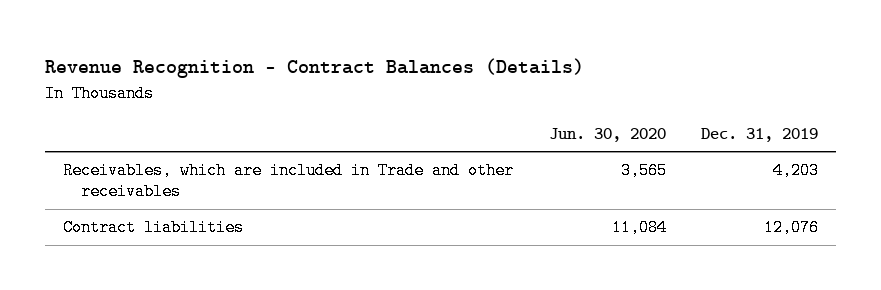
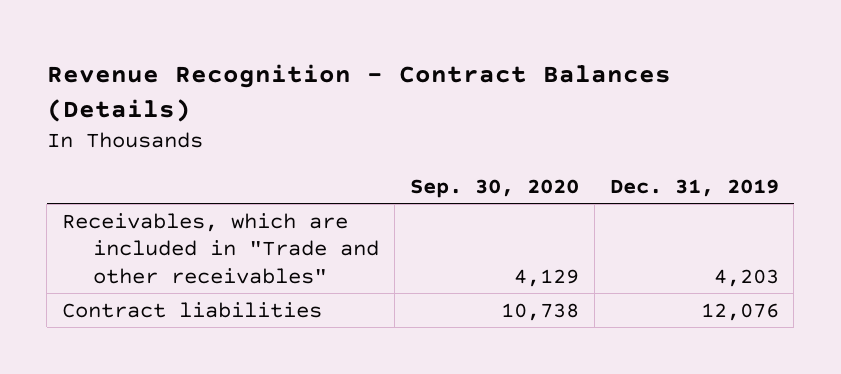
- | Jun. 30, 2020 | Dec. 31, 2019
+ | Sep. 30, 2020 | Dec. 31, 2019
- Receivables, which are included in Trade and other receivables | 3,565 | 4,203
+ Receivables, which are included in "Trade and other receivables" | 4,129 | 4,203

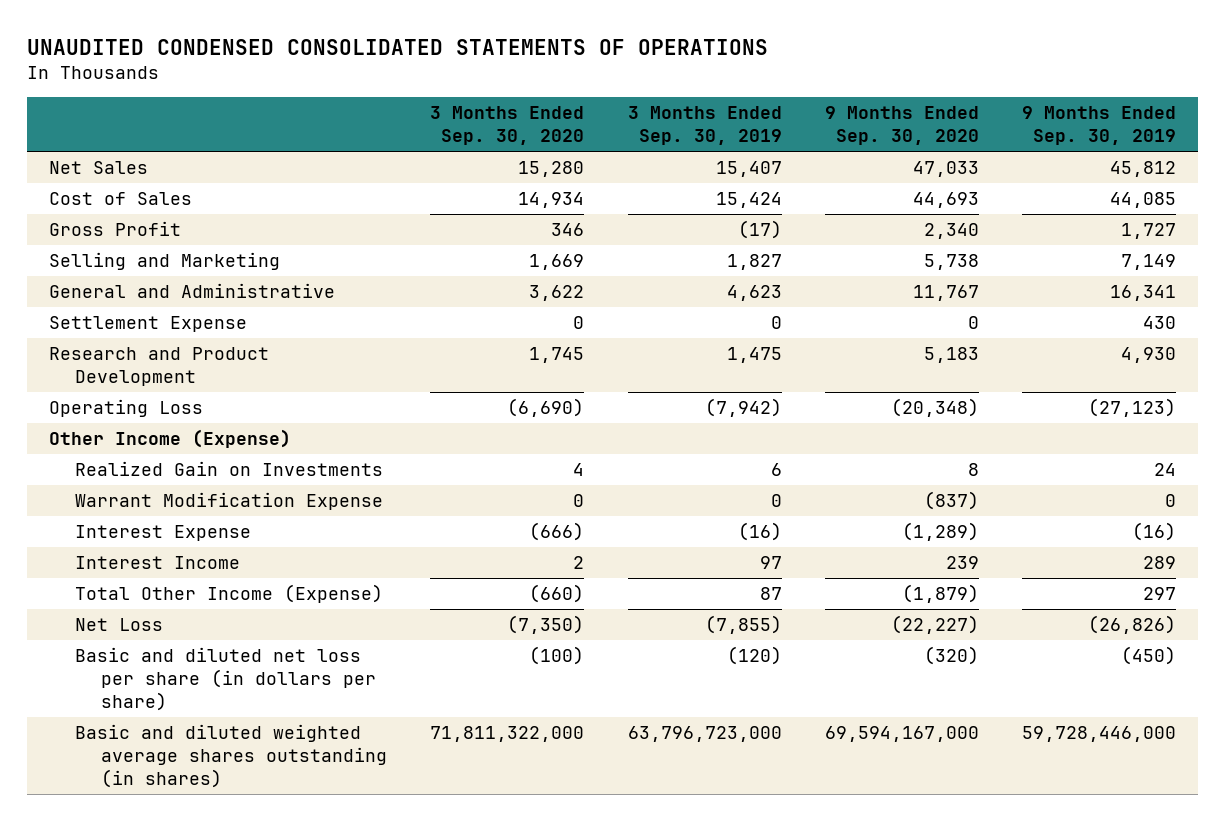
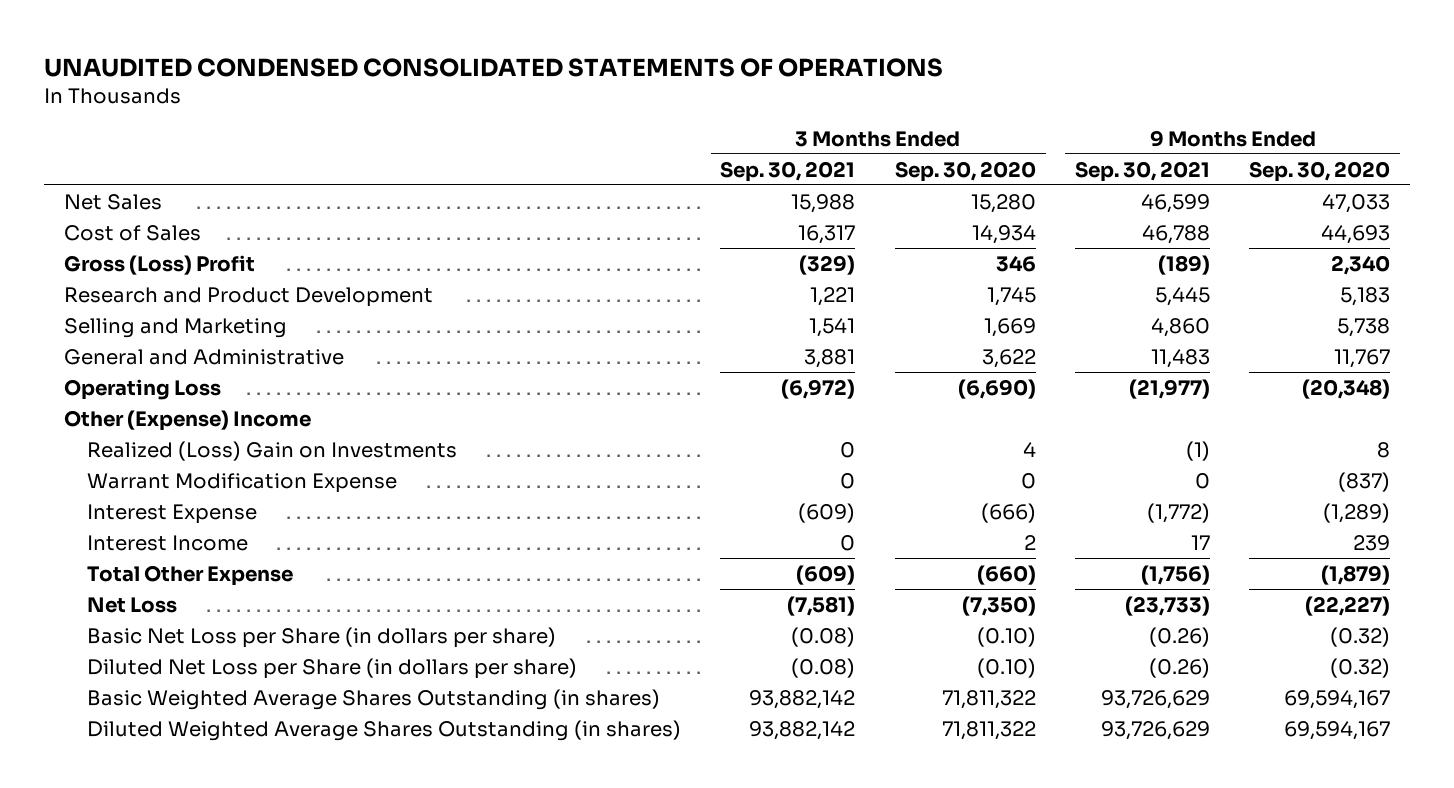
- | 3 Months Ended Sep. 30, 2020 | 3 Months Ended Sep. 30, 2019 | 9 Months Ended Sep. 30, 2020 | 9 Months Ended Sep. 30, 2019
+ | 3 Months Ended Sep. 30, 2021 | 3 Months Ended Sep. 30, 2020 | 9 Months Ended Sep. 30, 2021 | 9 Months Ended Sep. 30, 2020
- Gross Profit | 346 | (17) | 2,340 | 1,727
+ Gross (Loss) Profit | (329) | 346 | (189) | 2,340
moved up: Research and Product Development | 1,221 | 1,745 | 5,445 | 5,183
- Settlement Expense | 0 | 0 | 0 | 430
- Other Income (Expense)
- Realized Gain on Investments | 4 | 6 | 8 | 24
+ Other (Expense) Income
+ Realized (Loss) Gain on Investments | 0 | 4 | (1) | 8
- Total Other Income (Expense) | (660) | 87 | (1,879) | 297
+ Total Other Expense | (609) | (660) | (1,756) | (1,879)
- Basic and diluted net loss per share (in dollars per share) | (100) | (120) | (320) | (450)
- Basic and diluted weighted average shares outstanding (in shares) | 71,811,322,000 | 63,796,723,000 | 69,594,167,000 | 59,728,446,000
+ Basic Net Loss per Share (in dollars per share) | (0.08) | (0.10) | (0.26) | (0.32)
+ Diluted Net Loss per Share (in dollars per share) | (0.08) | (0.10) | (0.26) | (0.32)
+ Basic Weighted Average Shares Outstanding (in shares) | 93,882,142 | 71,811,322 | 93,726,629 | 69,594,167
+ Diluted Weighted Average Shares Outstanding (in shares) | 93,882,142 | 71,811,322 | 93,726,629 | 69,594,167

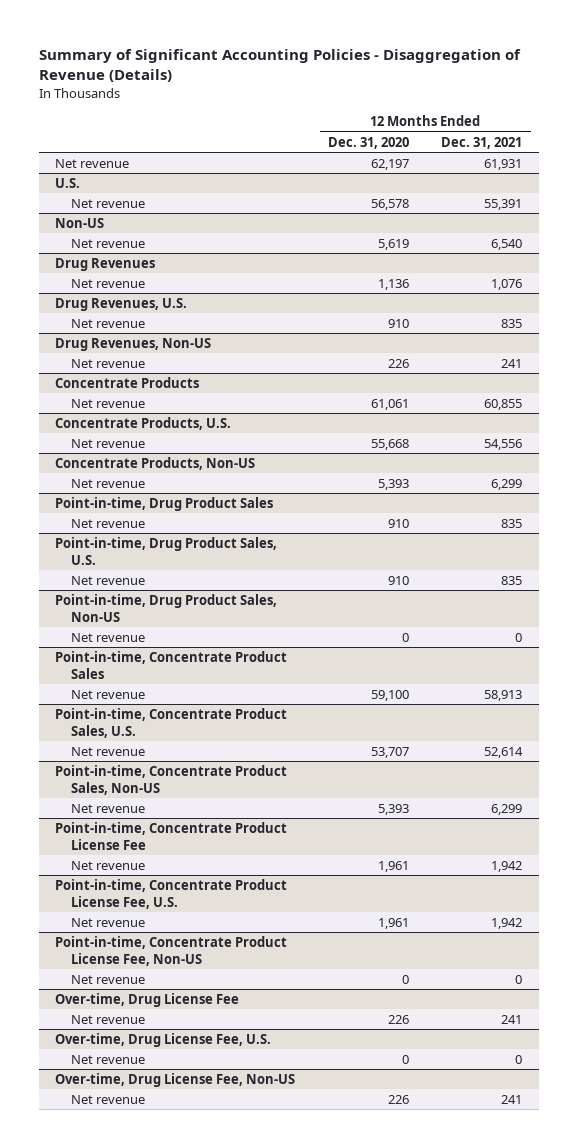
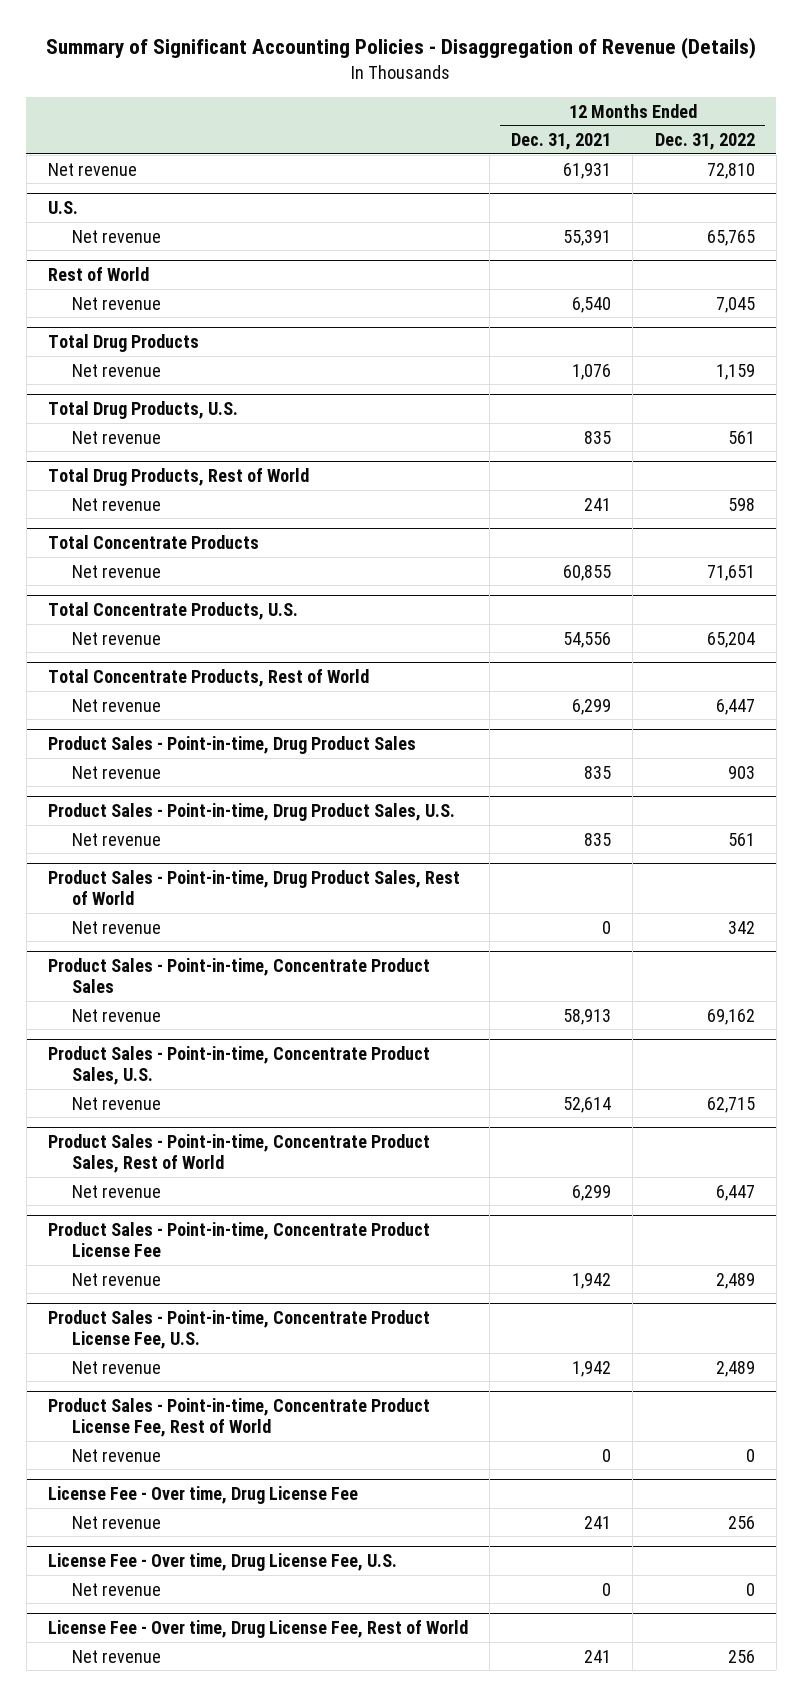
- | 12 Months Ended Dec. 31, 2020 | 12 Months Ended Dec. 31, 2021
+ | 12 Months Ended Dec. 31, 2021 | 12 Months Ended Dec. 31, 2022
- Non-US
+ Rest of World
- Drug Revenues
+ Total Drug Products
- Drug Revenues, U.S.
+ Total Drug Products, U.S.
- Drug Revenues, Non-US
+ Total Drug Products, Rest of World
- Concentrate Products
+ Total Concentrate Products
- Concentrate Products, U.S.
+ Total Concentrate Products, U.S.
- Concentrate Products, Non-US
+ Total Concentrate Products, Rest of World
- Point-in-time, Drug Product Sales
+ Product Sales - Point-in-time, Drug Product Sales
- Point-in-time, Drug Product Sales, U.S.
+ Product Sales - Point-in-time, Drug Product Sales, U.S.
- Point-in-time, Drug Product Sales, Non-US
+ Product Sales - Point-in-time, Drug Product Sales, Rest of World
- Point-in-time, Concentrate Product Sales
+ Product Sales - Point-in-time, Concentrate Product Sales
- Point-in-time, Concentrate Product Sales, U.S.
+ Product Sales - Point-in-time, Concentrate Product Sales, U.S.
- Point-in-time, Concentrate Product Sales, Non-US
+ Product Sales - Point-in-time, Concentrate Product Sales, Rest of World
- Point-in-time, Concentrate Product License Fee
+ Product Sales - Point-in-time, Concentrate Product License Fee
- Point-in-time, Concentrate Product License Fee, U.S.
+ Product Sales - Point-in-time, Concentrate Product License Fee, U.S.
- Point-in-time, Concentrate Product License Fee, Non-US
+ Product Sales - Point-in-time, Concentrate Product License Fee, Rest of World
- Over-time, Drug License Fee
+ License Fee - Over time, Drug License Fee
- Over-time, Drug License Fee, U.S.
+ License Fee - Over time, Drug License Fee, U.S.
- Over-time, Drug License Fee, Non-US
+ License Fee - Over time, Drug License Fee, Rest of World

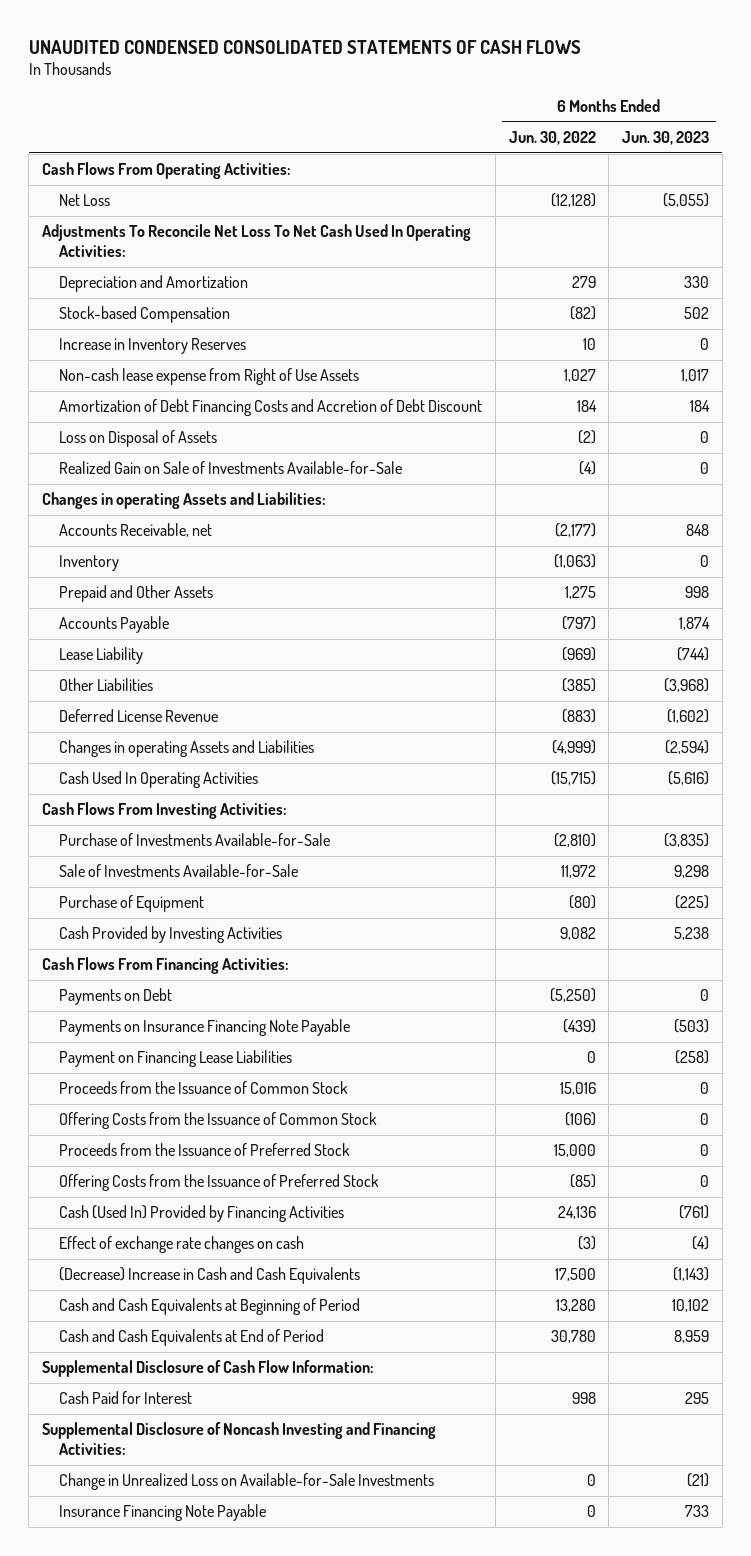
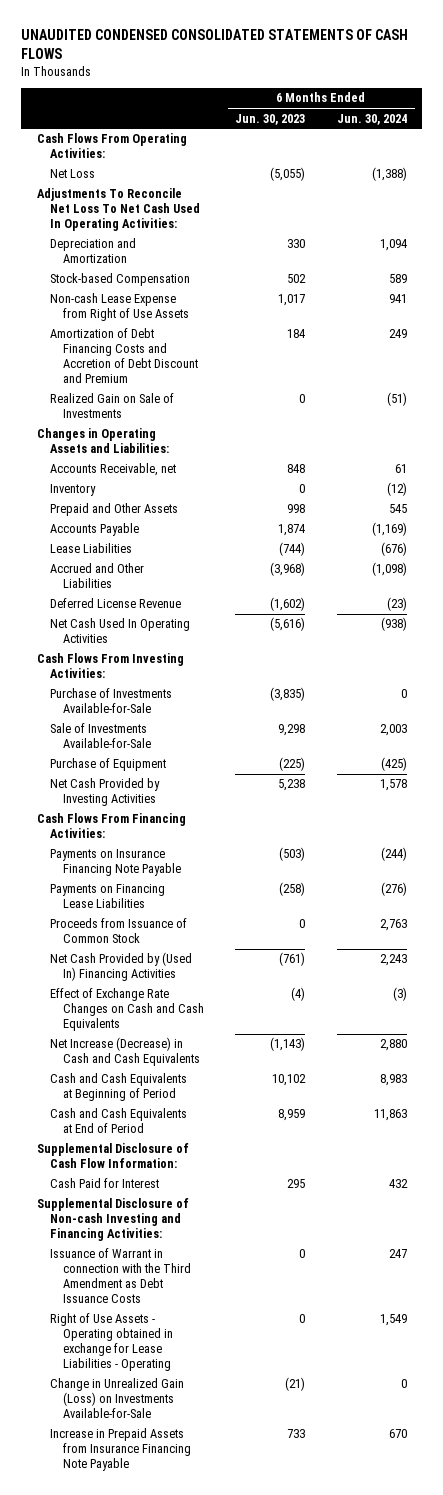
- | 6 Months Ended Jun. 30, 2022 | 6 Months Ended Jun. 30, 2023
+ | 6 Months Ended Jun. 30, 2023 | 6 Months Ended Jun. 30, 2024
- Increase in Inventory Reserves | 10 | 0
- Non-cash lease expense from Right of Use Assets | 1,027 | 1,017
- Amortization of Debt Financing Costs and Accretion of Debt Discount | 184 | 184
- Loss on Disposal of Assets | (2) | 0
- Realized Gain on Sale of Investments Available-for-Sale | (4) | 0
- Changes in operating Assets and Liabilities:
+ Non-cash Lease Expense from Right of Use Assets | 1,017 | 941
+ Amortization of Debt Financing Costs and Accretion of Debt Discount and Premium | 184 | 249
+ Realized Gain on Sale of Investments | 0 | (51)
+ Changes in Operating Assets and Liabilities:
- Lease Liability | (969) | (744)
- Other Liabilities | (385) | (3,968)
+ Lease Liabilities | (744) | (676)
+ Accrued and Other Liabilities | (3,968) | (1,098)
- Changes in operating Assets and Liabilities | (4,999) | (2,594)
- Cash Used In Operating Activities | (15,715) | (5,616)
+ Net Cash Used In Operating Activities | (5,616) | (938)
- Cash Provided by Investing Activities | 9,082 | 5,238
+ Net Cash Provided by Investing Activities | 5,238 | 1,578
- Payments on Debt | (5,250) | 0
- Payment on Financing Lease Liabilities | 0 | (258)
- Proceeds from the Issuance of Common Stock | 15,016 | 0
- Offering Costs from the Issuance of Common Stock | (106) | 0
- Proceeds from the Issuance of Preferred Stock | 15,000 | 0
- Offering Costs from the Issuance of Preferred Stock | (85) | 0
- Cash (Used In) Provided by Financing Activities | 24,136 | (761)
- Effect of exchange rate changes on cash | (3) | (4)
- (Decrease) Increase in Cash and Cash Equivalents | 17,500 | (1,143)
+ Payments on Financing Lease Liabilities | (258) | (276)
+ Proceeds from Issuance of Common Stock | 0 | 2,763
+ Net Cash Provided by (Used In) Financing Activities | (761) | 2,243
+ Effect of Exchange Rate Changes on Cash and Cash Equivalents | (4) | (3)
+ Net Increase (Decrease) in Cash and Cash Equivalents | (1,143) | 2,880
- Supplemental Disclosure of Noncash Investing and Financing Activities:
- Change in Unrealized Loss on Available-for-Sale Investments | 0 | (21)
- Insurance Financing Note Payable | 0 | 733
+ Supplemental Disclosure of Non-cash Investing and Financing Activities:
+ Issuance of Warrant in connection with the Third Amendment as Debt Issuance Costs | 0 | 247
+ Right of Use Assets - Operating obtained in exchange for Lease Liabilities - Operating | 0 | 1,549
+ Change in Unrealized Gain (Loss) on Investments Available-for-Sale | (21) | 0
+ Increase in Prepaid Assets from Insurance Financing Note Payable | 733 | 670

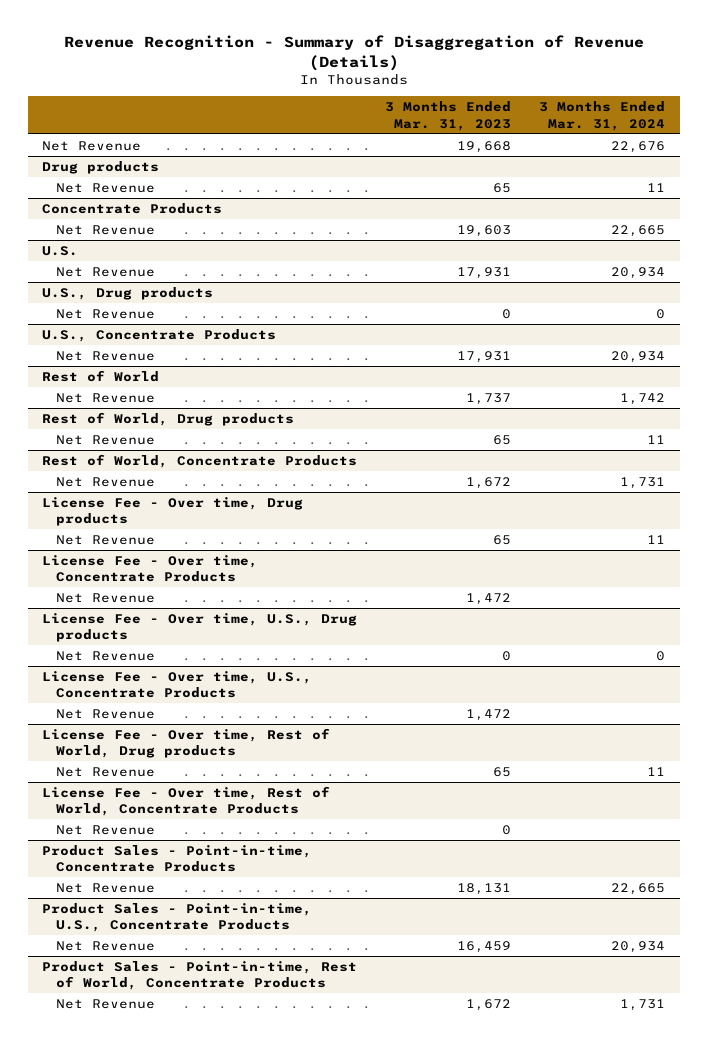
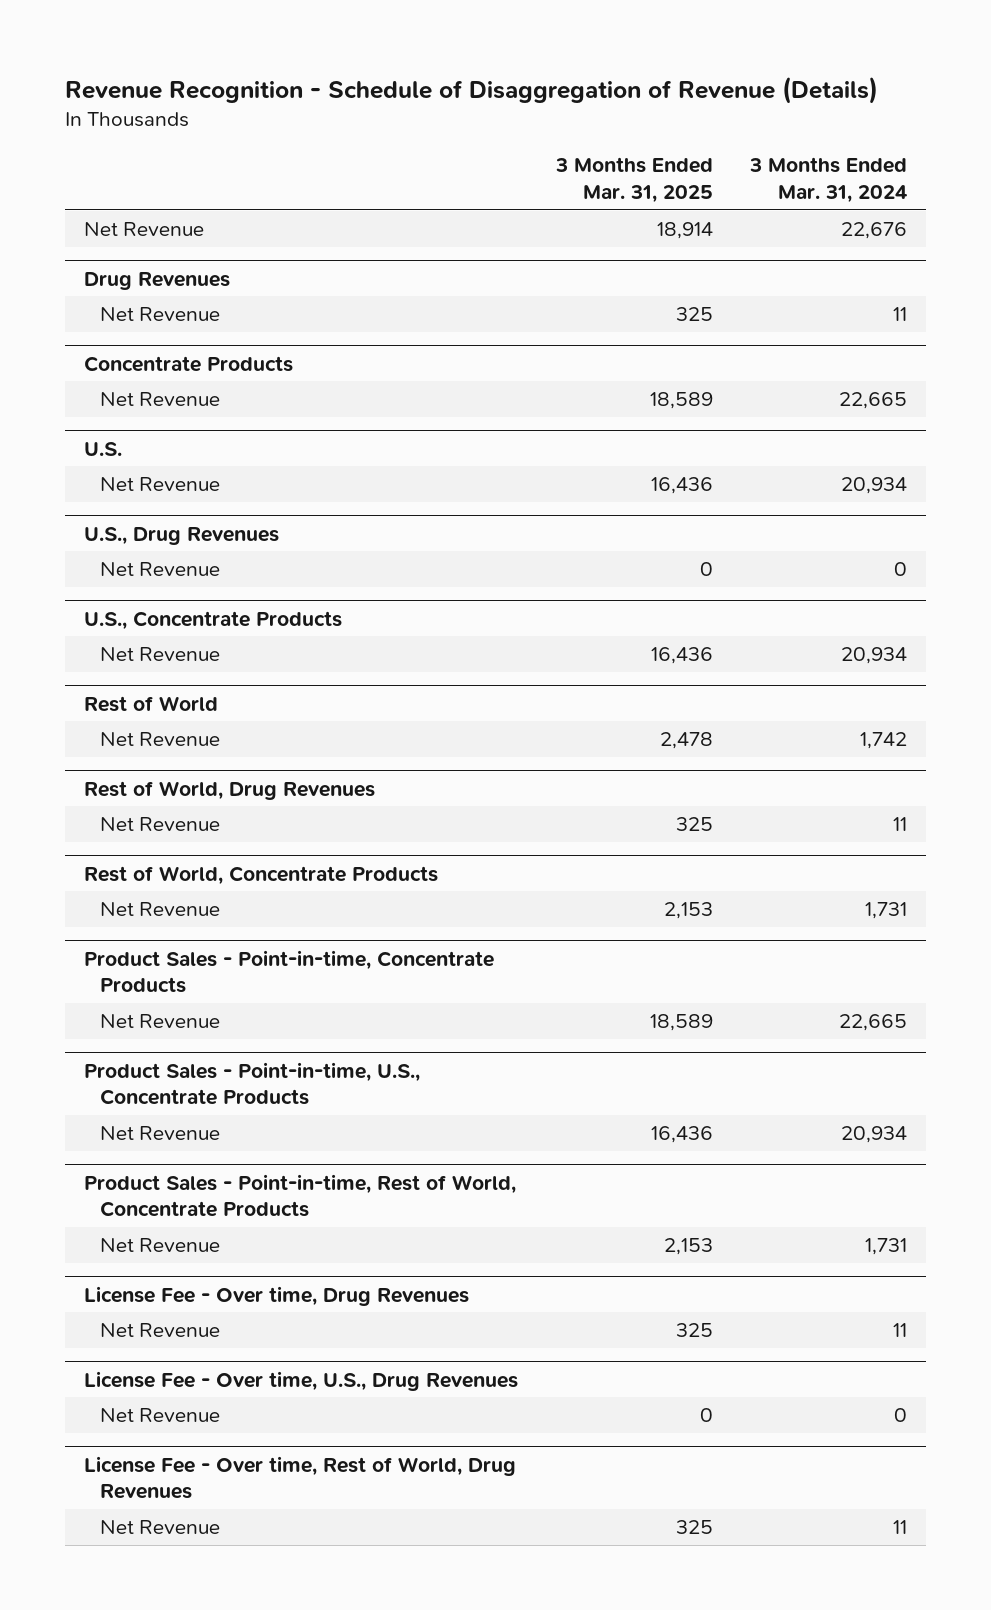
- Revenue Recognition - Summary of Disaggregation of Revenue (Details)
+ Revenue Recognition - Schedule of Disaggregation of Revenue (Details)
- | 3 Months Ended Mar. 31, 2023 | 3 Months Ended Mar. 31, 2024
+ | 3 Months Ended Mar. 31, 2025 | 3 Months Ended Mar. 31, 2024
- Drug products
+ Drug Revenues
- U.S., Drug products
+ U.S., Drug Revenues
- Rest of World, Drug products
+ Rest of World, Drug Revenues
- License Fee - Over time, Drug products
- Net Revenue | 65 | 11
- License Fee - Over time, Concentrate Products
- Net Revenue | 1,472 |
- License Fee - Over time, U.S., Drug products
- Net Revenue | 0 | 0
- License Fee - Over time, U.S., Concentrate Products
- Net Revenue | 1,472 |
- License Fee - Over time, Rest of World, Drug products
- Net Revenue | 65 | 11
- License Fee - Over time, Rest of World, Concentrate Products
- Net Revenue | 0 |
+ License Fee - Over time, Drug Revenues
+ Net Revenue | 325 | 11
+ License Fee - Over time, U.S., Drug Revenues
+ Net Revenue | 0 | 0
+ License Fee - Over time, Rest of World, Drug Revenues
+ Net Revenue | 325 | 11

